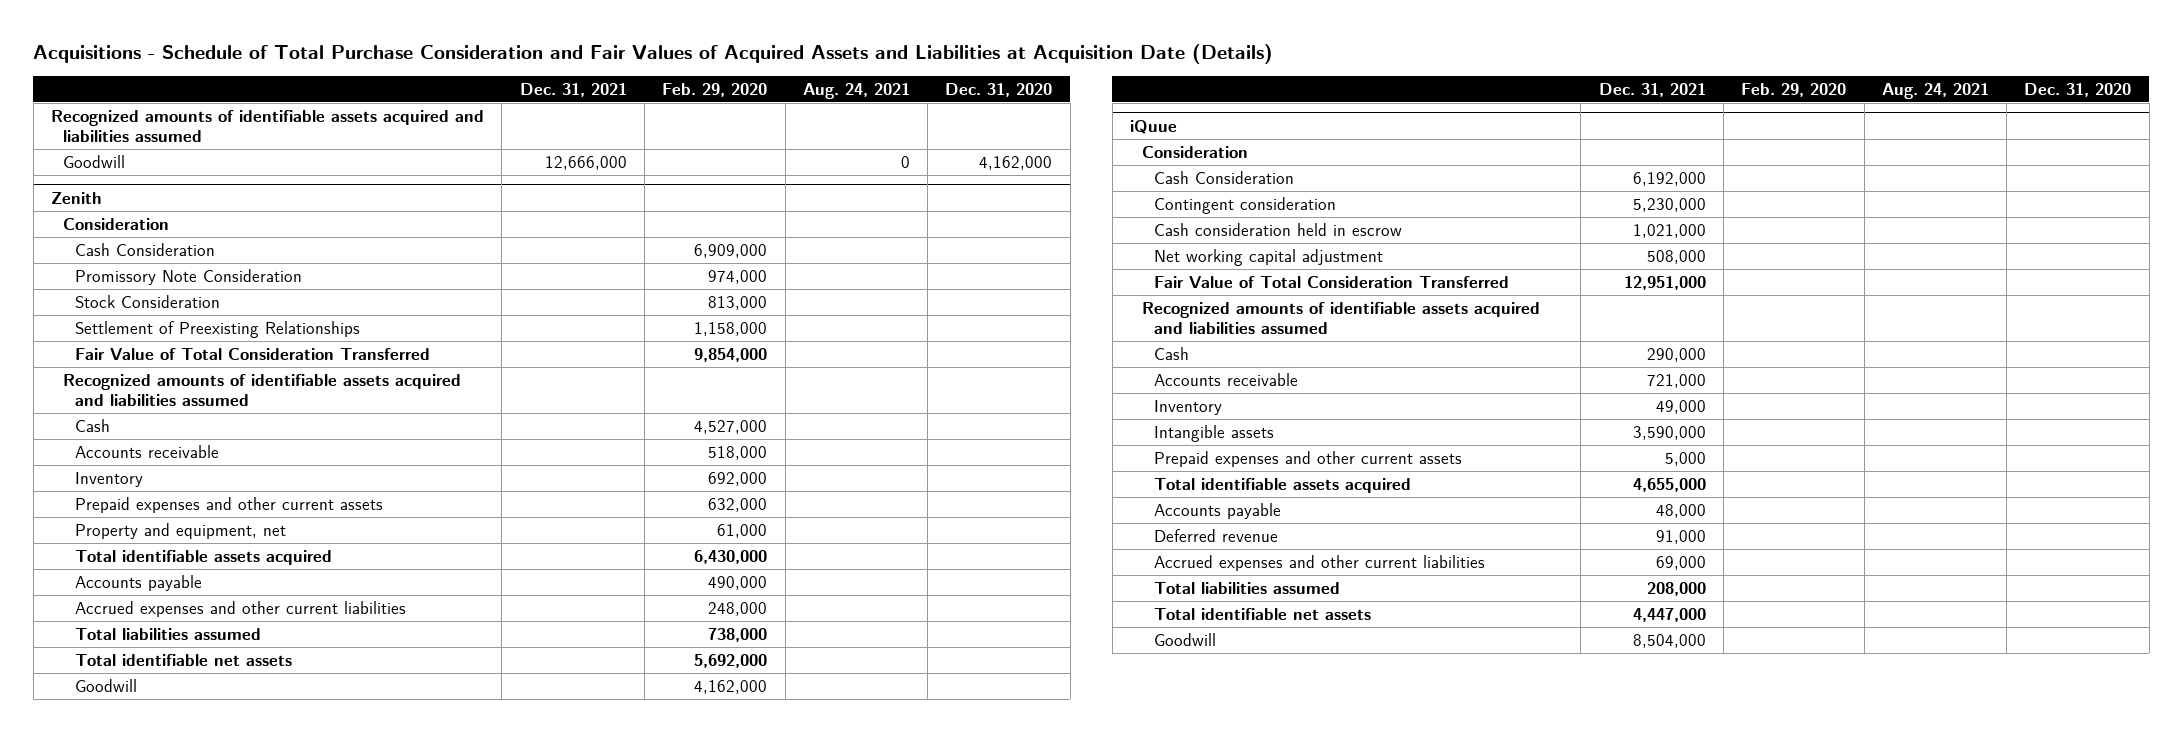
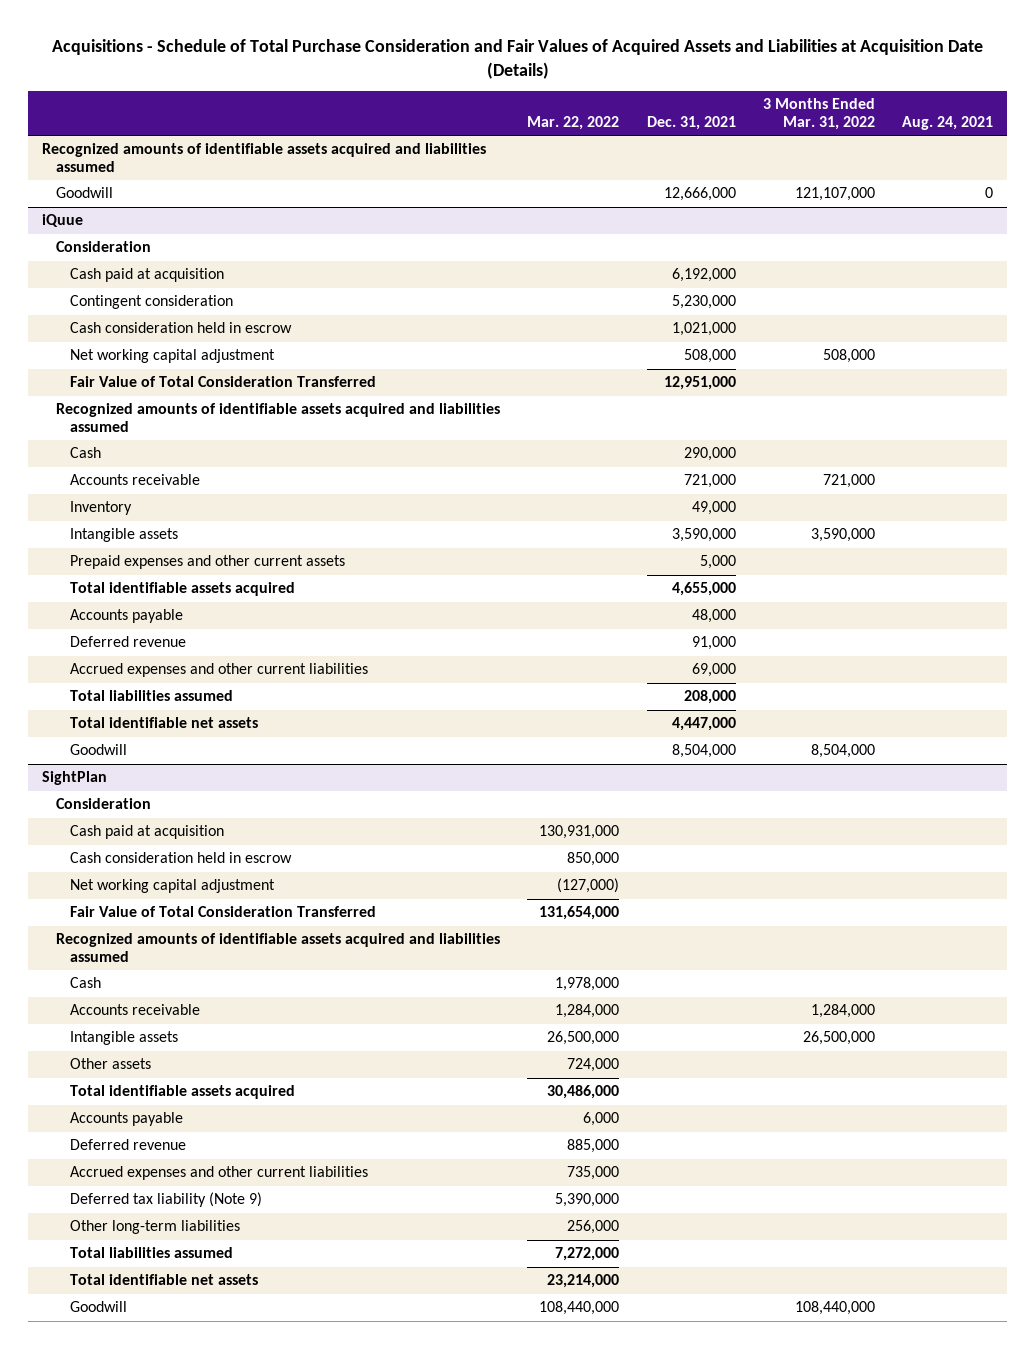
- | Dec. 31, 2021 | Feb. 29, 2020 | Aug. 24, 2021 | Dec. 31, 2020
+ | Mar. 22, 2022 | Dec. 31, 2021 | 3 Months Ended Mar. 31, 2022 | Aug. 24, 2021
- Zenith
- Consideration
- Cash Consideration | | 6,909,000 | |
- Promissory Note Consideration | | 974,000 | |
- Stock Consideration | | 813,000 | |
- Settlement of Preexisting Relationships | | 1,158,000 | |
- Fair Value of Total Consideration Transferred | | 9,854,000 | |
- Recognized amounts of identifiable assets acquired and liabilities assumed
- Cash | | 4,527,000 | |
- Accounts receivable | | 518,000 | |
- Inventory | | 692,000 | |
- Prepaid expenses and other current assets | | 632,000 | |
- Property and equipment, net | | 61,000 | |
- Total identifiable assets acquired | | 6,430,000 | |
- Accounts payable | | 490,000 | |
- Accrued expenses and other current liabilities | | 248,000 | |
- Total liabilities assumed | | 738,000 | |
- Total identifiable net assets | | 5,692,000 | |
- Goodwill | | 4,162,000 | |
@ iQuue
- Cash Consideration | 6,192,000 | | |
+ Cash paid at acquisition | | 6,192,000 | |
+ SightPlan
+ Consideration
+ Cash paid at acquisition | 130,931,000 | | |
+ Cash consideration held in escrow | 850,000 | | |
+ Net working capital adjustment | (127,000) | | |
+ Fair Value of Total Consideration Transferred | 131,654,000 | | |
+ Recognized amounts of identifiable assets acquired and liabilities assumed
+ Cash | 1,978,000 | | |
+ Accounts receivable | 1,284,000 | | 1,284,000 |
+ Intangible assets | 26,500,000 | | 26,500,000 |
+ Other assets | 724,000 | | |
+ Total identifiable assets acquired | 30,486,000 | | |
+ Accounts payable | 6,000 | | |
+ Deferred revenue | 885,000 | | |
+ Accrued expenses and other current liabilities | 735,000 | | |
+ Deferred tax liability (Note 9) | 5,390,000 | | |
+ Other long-term liabilities | 256,000 | | |
+ Total liabilities assumed | 7,272,000 | | |
+ Total identifiable net assets | 23,214,000 | | |
+ Goodwill | 108,440,000 | | 108,440,000 |

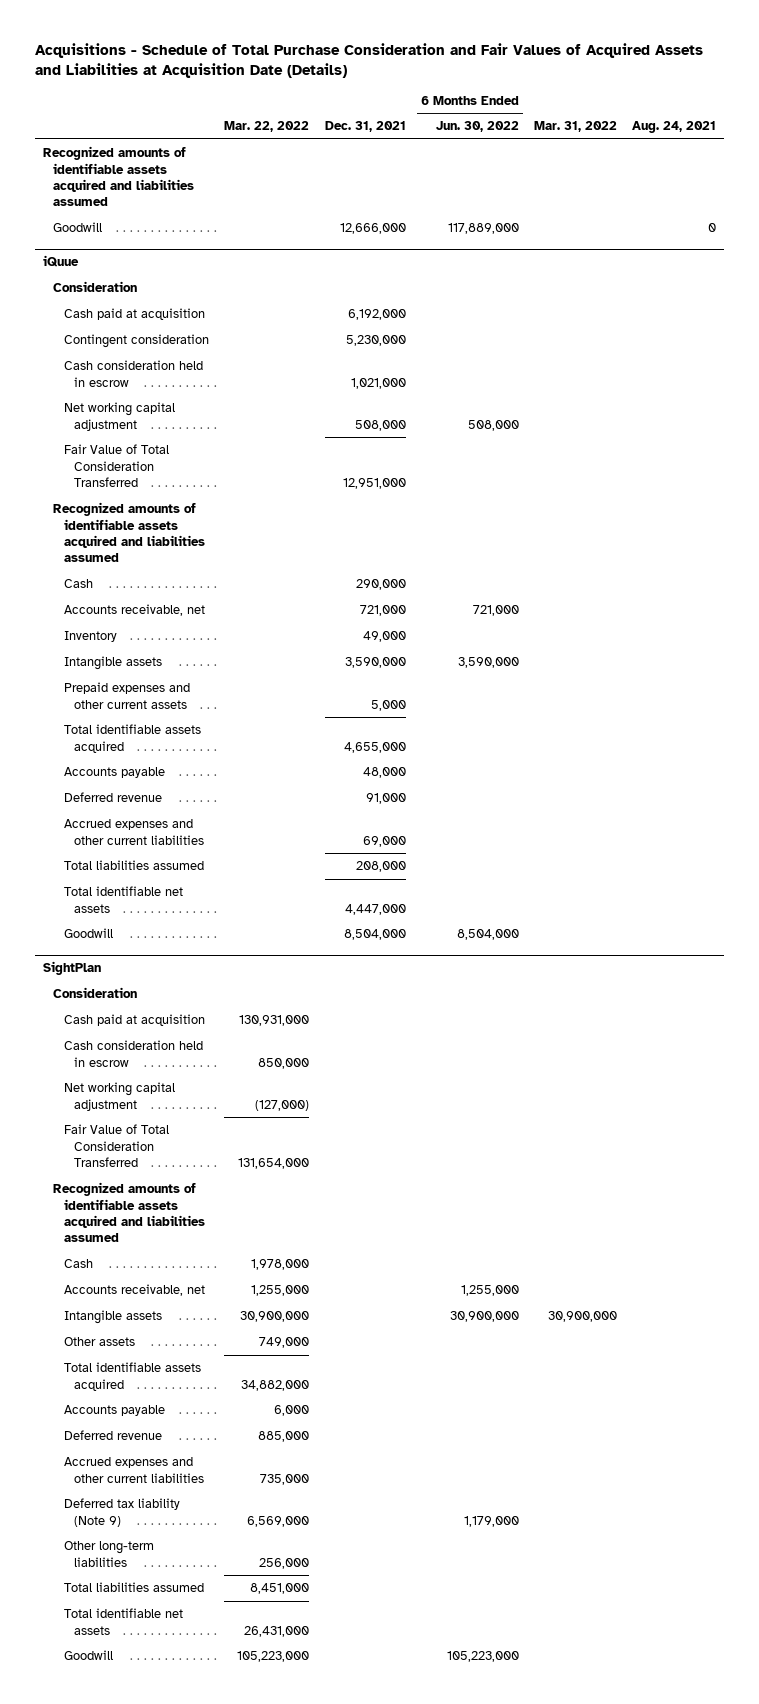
- | Mar. 22, 2022 | Dec. 31, 2021 | 3 Months Ended Mar. 31, 2022 | Aug. 24, 2021
+ | Mar. 22, 2022 | Dec. 31, 2021 | 6 Months Ended Jun. 30, 2022 | Mar. 31, 2022 | Aug. 24, 2021
@ iQuue
- Accounts receivable | | 721,000 | 721,000 |
+ Accounts receivable, net | | 721,000 | 721,000 | |
@ SightPlan
- Accounts receivable | 1,284,000 | | 1,284,000 |
- Intangible assets | 26,500,000 | | 26,500,000 |
- Other assets | 724,000 | | |
- Total identifiable assets acquired | 30,486,000 | | |
+ Accounts receivable, net | 1,255,000 | | 1,255,000 | |
+ Intangible assets | 30,900,000 | | 30,900,000 | 30,900,000 |
+ Other assets | 749,000 | | | |
+ Total identifiable assets acquired | 34,882,000 | | | |
- Deferred tax liability (Note 9) | 5,390,000 | | |
+ Deferred tax liability (Note 9) | 6,569,000 | | 1,179,000 | |
- Total liabilities assumed | 7,272,000 | | |
- Total identifiable net assets | 23,214,000 | | |
- Goodwill | 108,440,000 | | 108,440,000 |
+ Total liabilities assumed | 8,451,000 | | | |
+ Total identifiable net assets | 26,431,000 | | | |
+ Goodwill | 105,223,000 | | 105,223,000 | |

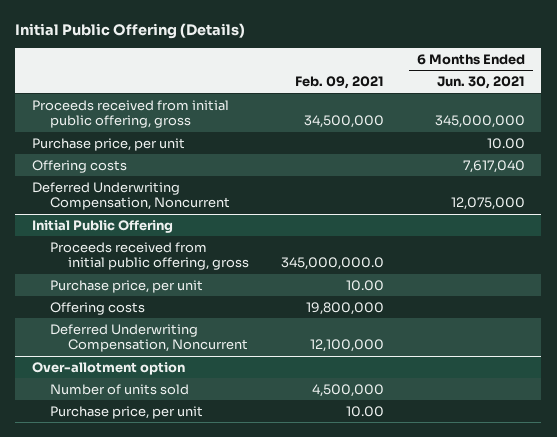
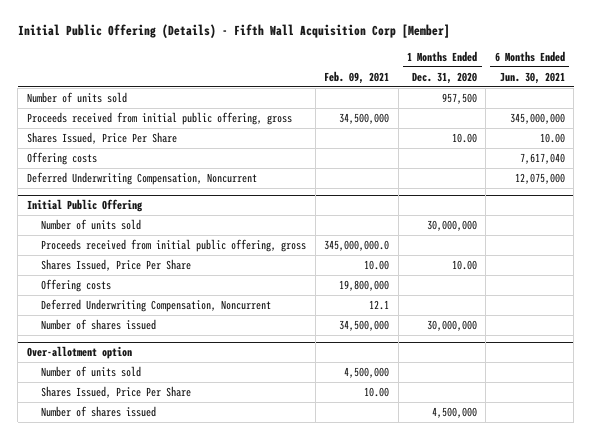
- Initial Public Offering (Details)
+ Initial Public Offering (Details) - Fifth Wall Acquisition Corp [Member]
- | Feb. 09, 2021 | 6 Months Ended Jun. 30, 2021
+ | Feb. 09, 2021 | 1 Months Ended Dec. 31, 2020 | 6 Months Ended Jun. 30, 2021
+ Number of units sold | | 957,500 |
- Purchase price, per unit | | 10.00
+ Shares Issued, Price Per Share | | 10.00 | 10.00
@ Initial Public Offering
+ Number of units sold | | 30,000,000 |
- Purchase price, per unit | 10.00 |
+ Shares Issued, Price Per Share | 10.00 | 10.00 |
- Deferred Underwriting Compensation, Noncurrent | 12,100,000 |
+ Deferred Underwriting Compensation, Noncurrent | 12.1 | |
+ Number of shares issued | 34,500,000 | 30,000,000 |
@ Over-allotment option
- Purchase price, per unit | 10.00 |
+ Shares Issued, Price Per Share | 10.00 | |
+ Number of shares issued | | 4,500,000 |

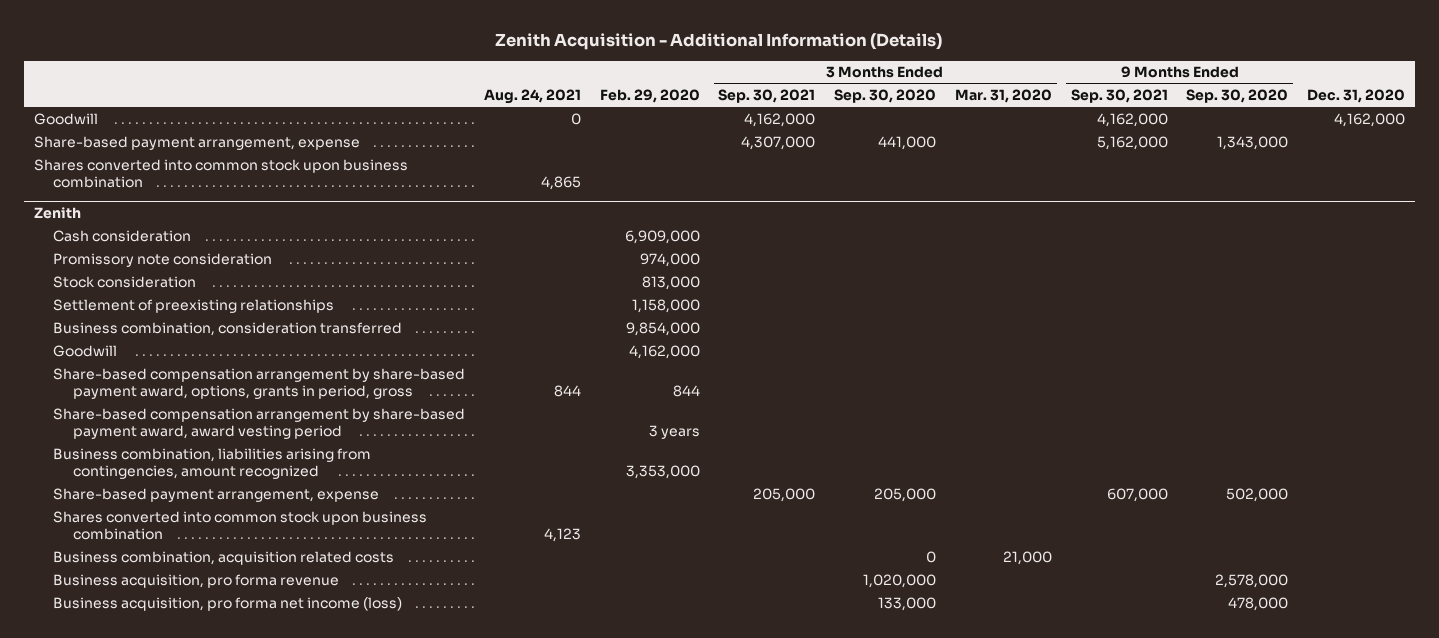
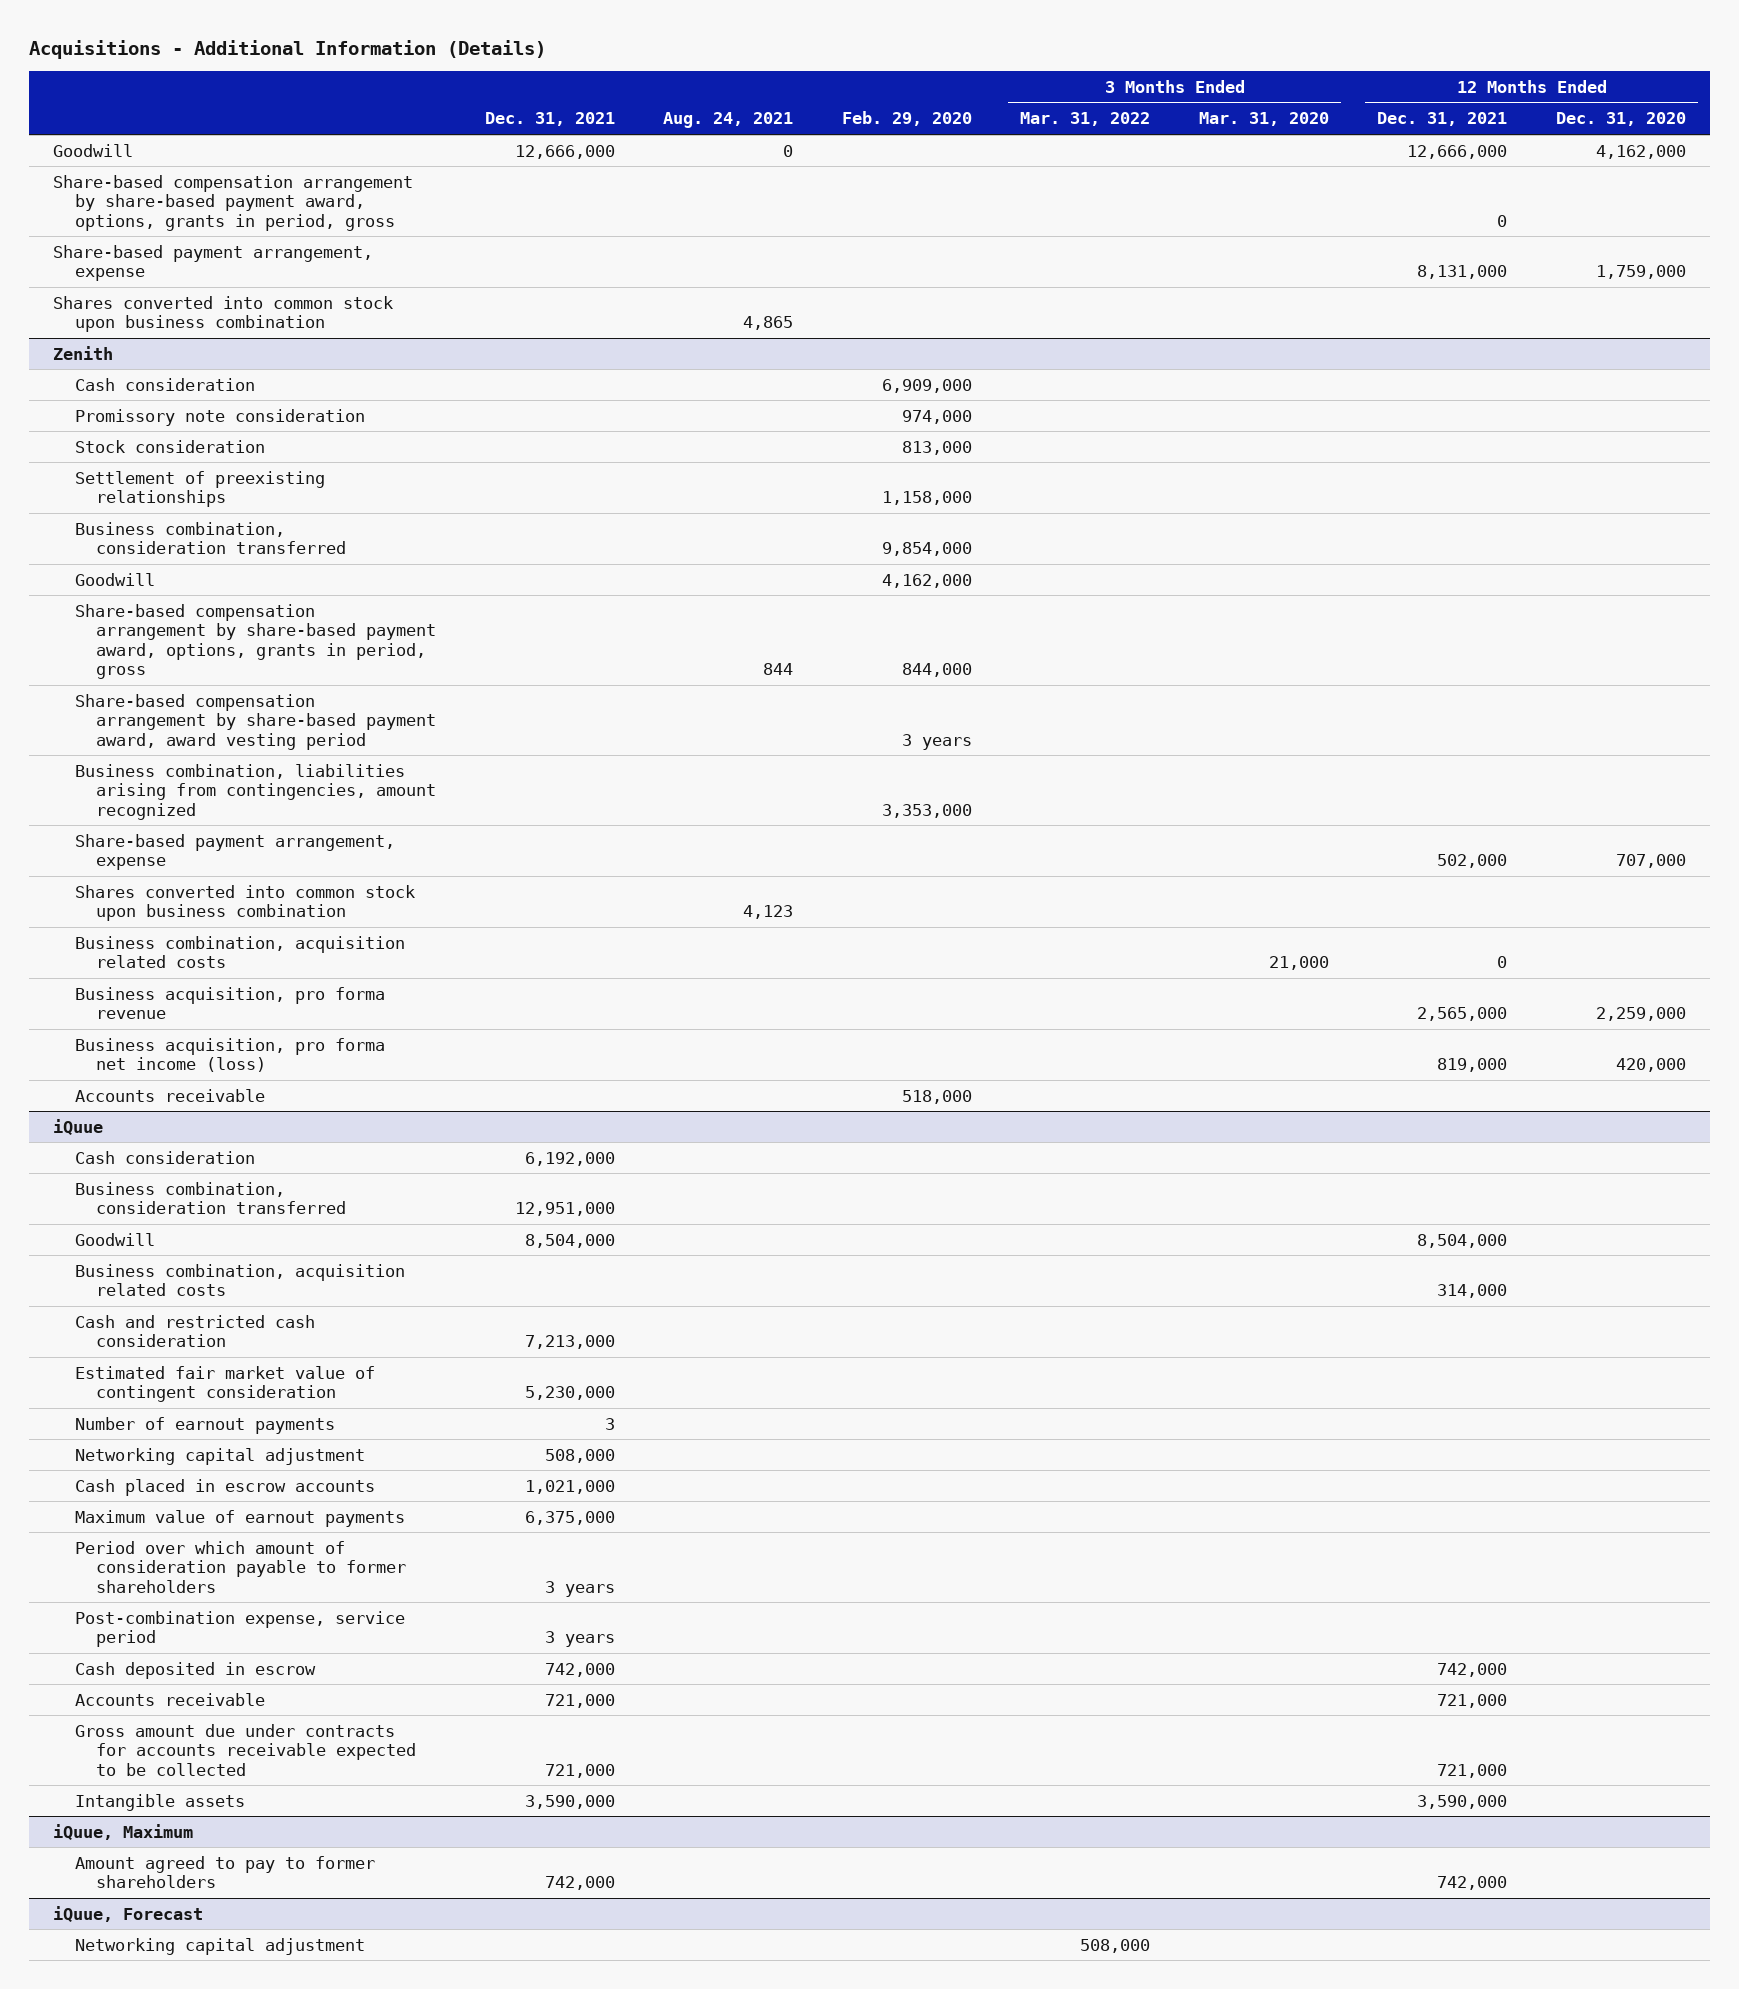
- Zenith Acquisition - Additional Information (Details)
+ Acquisitions - Additional Information (Details)
- | Aug. 24, 2021 | Feb. 29, 2020 | 3 Months Ended Sep. 30, 2021 | 3 Months Ended Sep. 30, 2020 | 3 Months Ended Mar. 31, 2020 | 9 Months Ended Sep. 30, 2021 | 9 Months Ended Sep. 30, 2020 | Dec. 31, 2020
+ | Dec. 31, 2021 | Aug. 24, 2021 | Feb. 29, 2020 | 3 Months Ended Mar. 31, 2022 | 3 Months Ended Mar. 31, 2020 | 12 Months Ended Dec. 31, 2021 | 12 Months Ended Dec. 31, 2020
+ Share-based compensation arrangement by share-based payment award, options, grants in period, gross | | | | | | 0 |
@ Zenith
- Share-based compensation arrangement by share-based payment award, options, grants in period, gross | 844 | 844 | | | | | |
+ Share-based compensation arrangement by share-based payment award, options, grants in period, gross | | 844 | 844,000 | | | |
+ Accounts receivable | | | 518,000 | | | |
+ iQuue
+ Cash consideration | 6,192,000 | | | | | |
+ Business combination, consideration transferred | 12,951,000 | | | | | |
+ Goodwill | 8,504,000 | | | | | 8,504,000 |
+ Business combination, acquisition related costs | | | | | | 314,000 |
+ Cash and restricted cash consideration | 7,213,000 | | | | | |
+ Estimated fair market value of contingent consideration | 5,230,000 | | | | | |
+ Number of earnout payments | 3 | | | | | |
+ Networking capital adjustment | 508,000 | | | | | |
+ Cash placed in escrow accounts | 1,021,000 | | | | | |
+ Maximum value of earnout payments | 6,375,000 | | | | | |
+ Period over which amount of consideration payable to former shareholders | 3 years | | | | | |
+ Post-combination expense, service period | 3 years | | | | | |
+ Cash deposited in escrow | 742,000 | | | | | 742,000 |
+ Accounts receivable | 721,000 | | | | | 721,000 |
+ Gross amount due under contracts for accounts receivable expected to be collected | 721,000 | | | | | 721,000 |
+ Intangible assets | 3,590,000 | | | | | 3,590,000 |
+ iQuue, Maximum
+ Amount agreed to pay to former shareholders | 742,000 | | | | | 742,000 |
+ iQuue, Forecast
+ Networking capital adjustment | | | | 508,000 | | |

